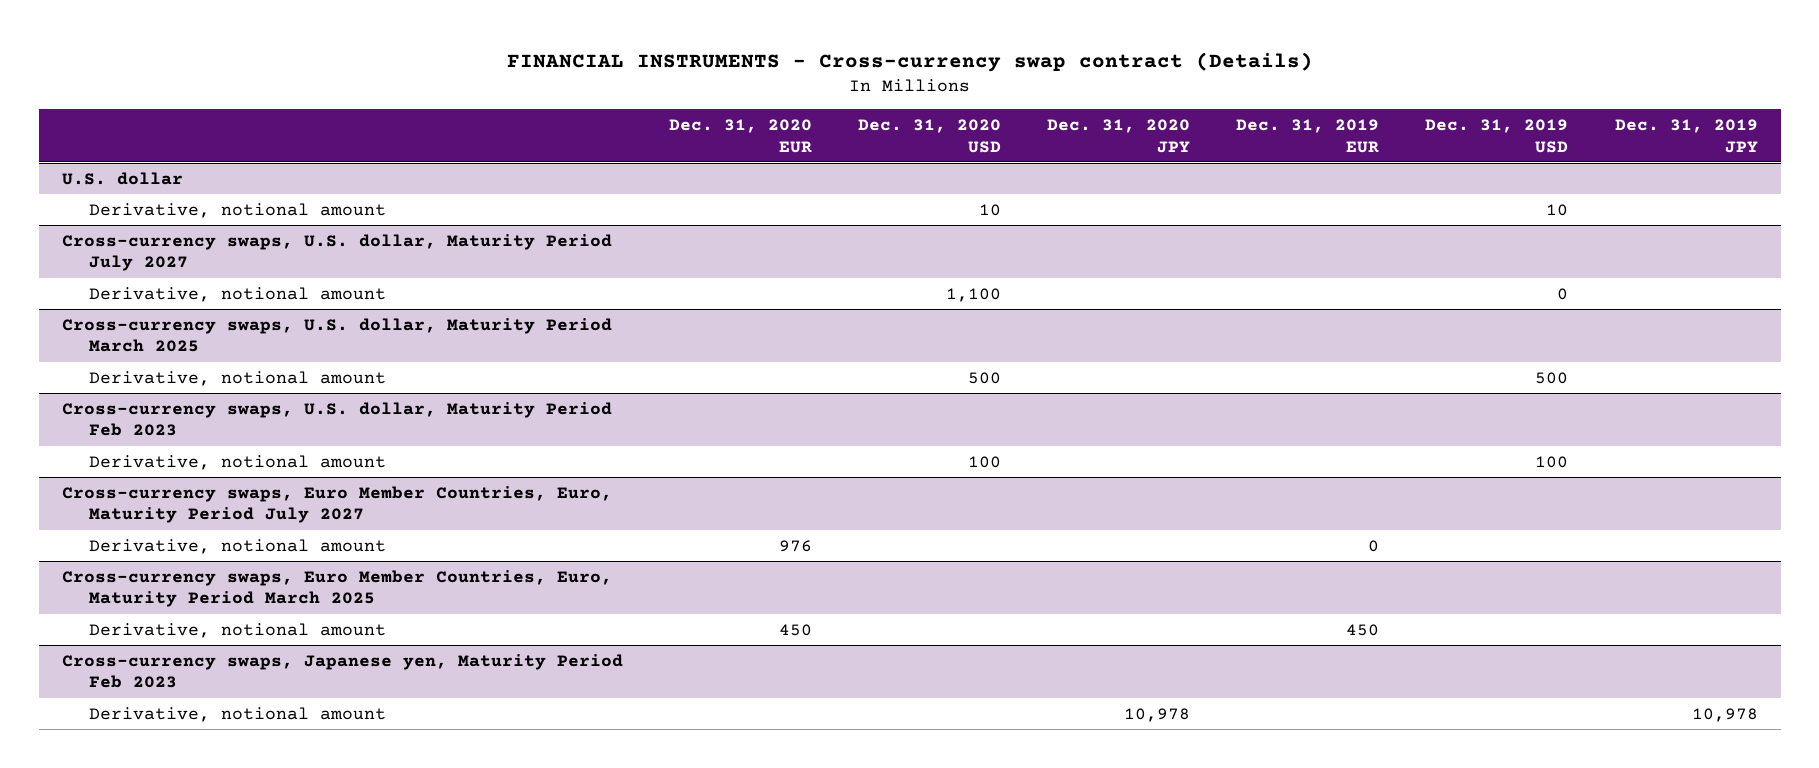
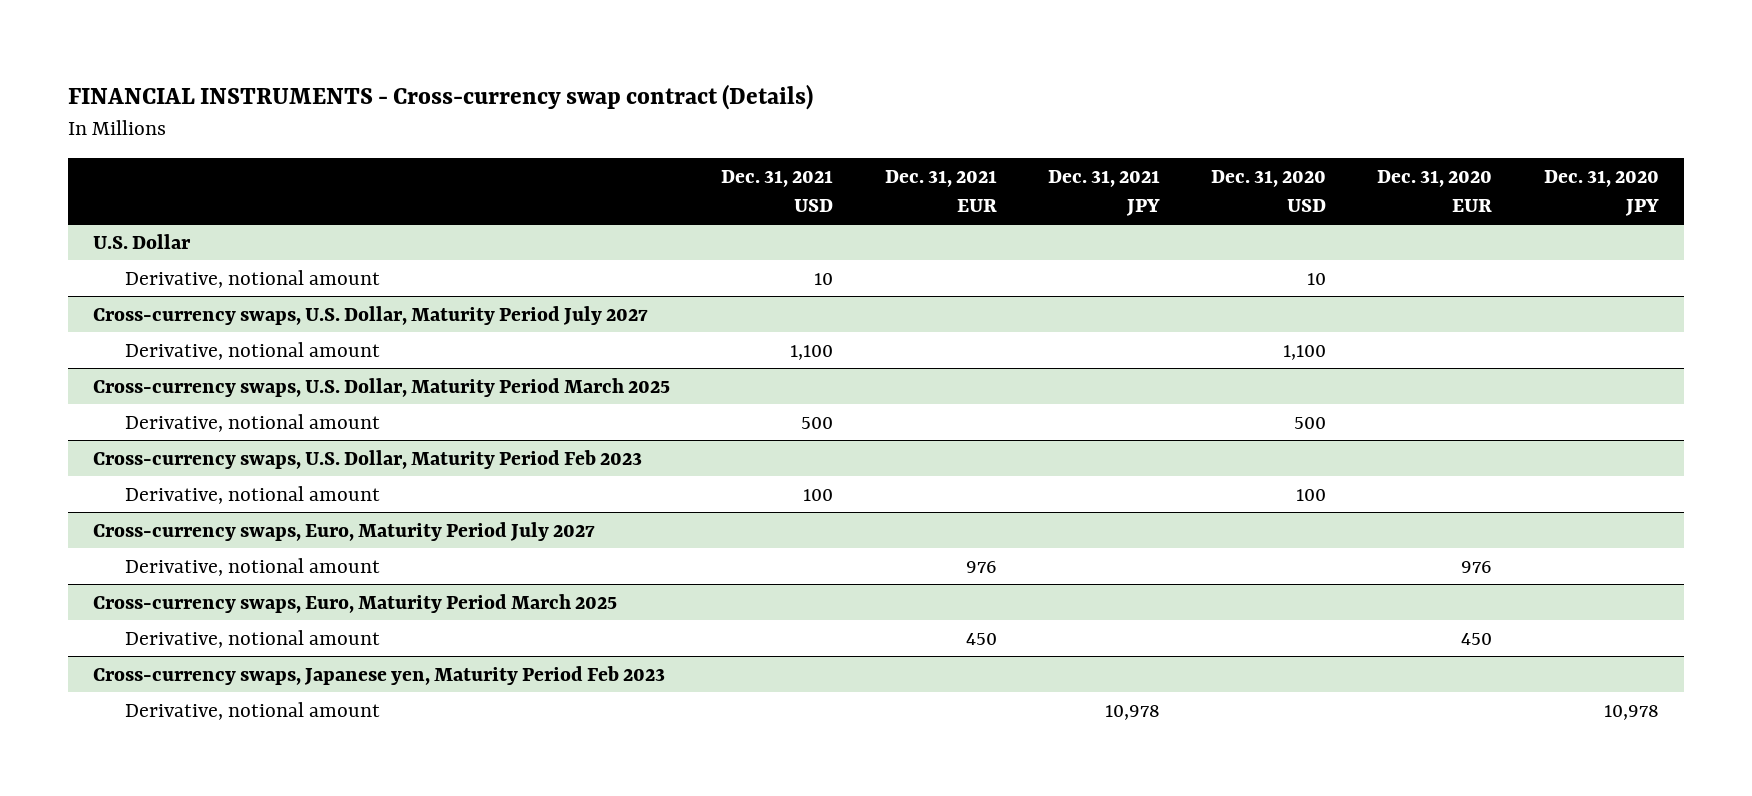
- | Dec. 31, 2020 EUR | Dec. 31, 2020 USD | Dec. 31, 2020 JPY | Dec. 31, 2019 EUR | Dec. 31, 2019 USD | Dec. 31, 2019 JPY
+ | Dec. 31, 2021 USD | Dec. 31, 2021 EUR | Dec. 31, 2021 JPY | Dec. 31, 2020 USD | Dec. 31, 2020 EUR | Dec. 31, 2020 JPY
- U.S. dollar
+ U.S. Dollar
- Cross-currency swaps, U.S. dollar, Maturity Period July 2027
+ Cross-currency swaps, U.S. Dollar, Maturity Period July 2027
- Cross-currency swaps, U.S. dollar, Maturity Period March 2025
+ Cross-currency swaps, U.S. Dollar, Maturity Period March 2025
- Cross-currency swaps, U.S. dollar, Maturity Period Feb 2023
+ Cross-currency swaps, U.S. Dollar, Maturity Period Feb 2023
- Cross-currency swaps, Euro Member Countries, Euro, Maturity Period July 2027
+ Cross-currency swaps, Euro, Maturity Period July 2027
- Cross-currency swaps, Euro Member Countries, Euro, Maturity Period March 2025
+ Cross-currency swaps, Euro, Maturity Period March 2025

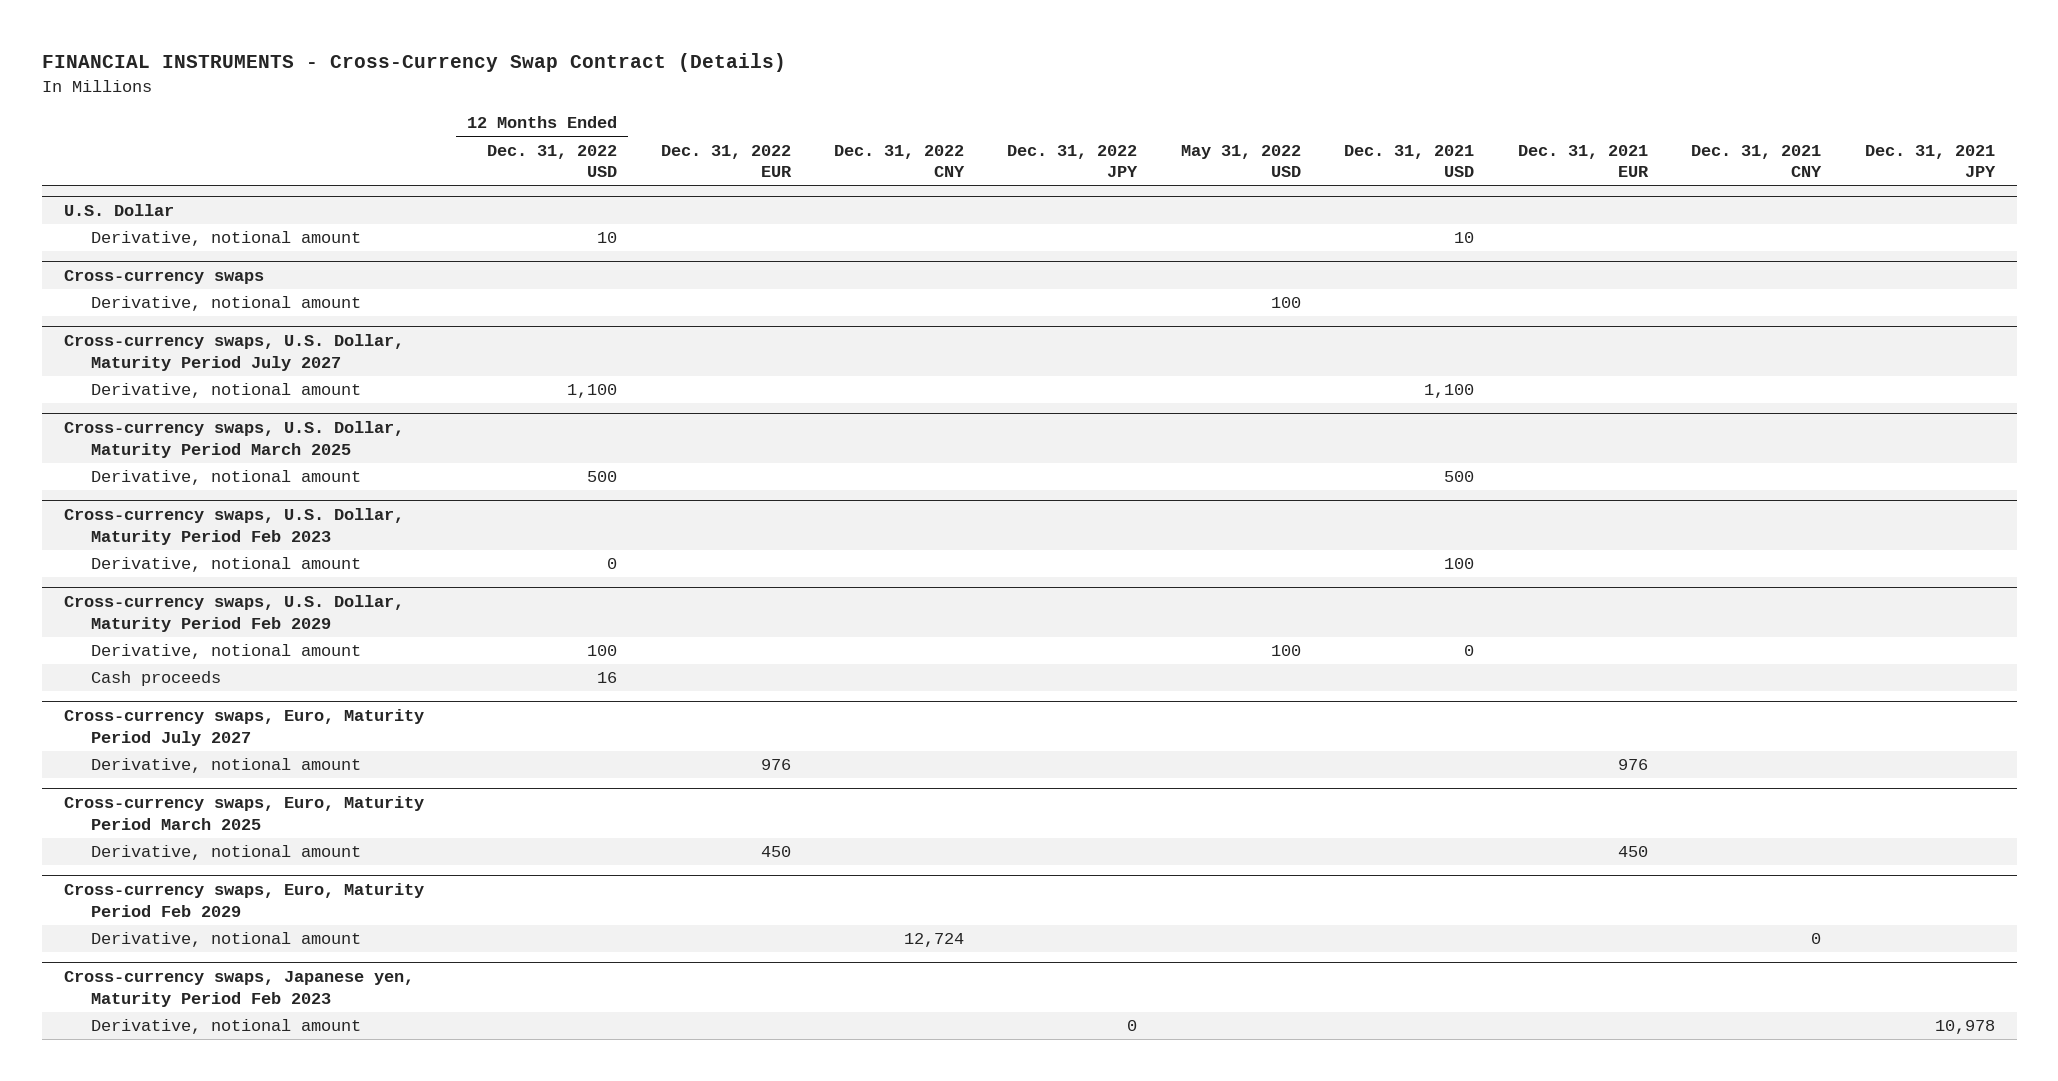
- FINANCIAL INSTRUMENTS - Cross-currency swap contract (Details)
+ FINANCIAL INSTRUMENTS - Cross-Currency Swap Contract (Details)
- | Dec. 31, 2021 USD | Dec. 31, 2021 EUR | Dec. 31, 2021 JPY | Dec. 31, 2020 USD | Dec. 31, 2020 EUR | Dec. 31, 2020 JPY
+ | 12 Months Ended Dec. 31, 2022 USD | Dec. 31, 2022 EUR | Dec. 31, 2022 CNY | Dec. 31, 2022 JPY | May 31, 2022 USD | Dec. 31, 2021 USD | Dec. 31, 2021 EUR | Dec. 31, 2021 CNY | Dec. 31, 2021 JPY
+ Cross-currency swaps
+ Derivative, notional amount | | | | | 100 | | | |
+ Cross-currency swaps, U.S. Dollar, Maturity Period Feb 2029
+ Derivative, notional amount | 100 | | | | 100 | 0 | | |
+ Cash proceeds | 16 | | | | | | | |
+ Cross-currency swaps, Euro, Maturity Period Feb 2029
+ Derivative, notional amount | | | 12,724 | | | | | 0 |

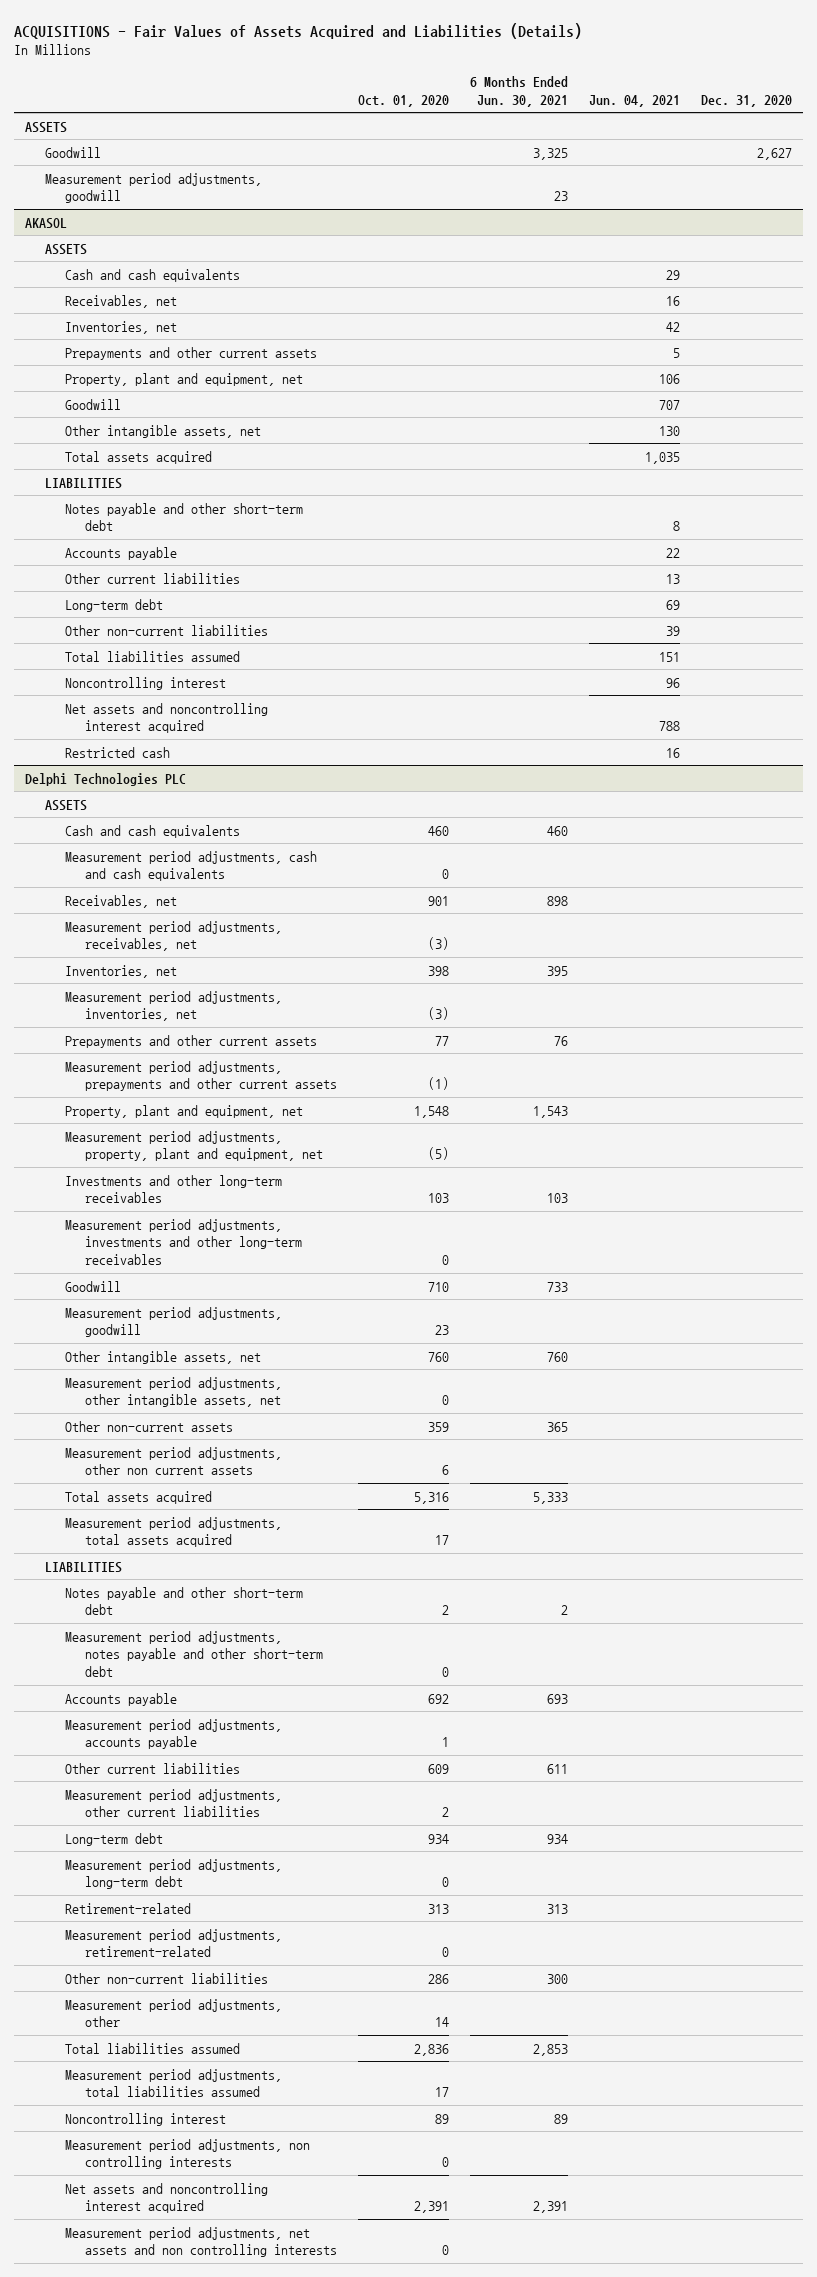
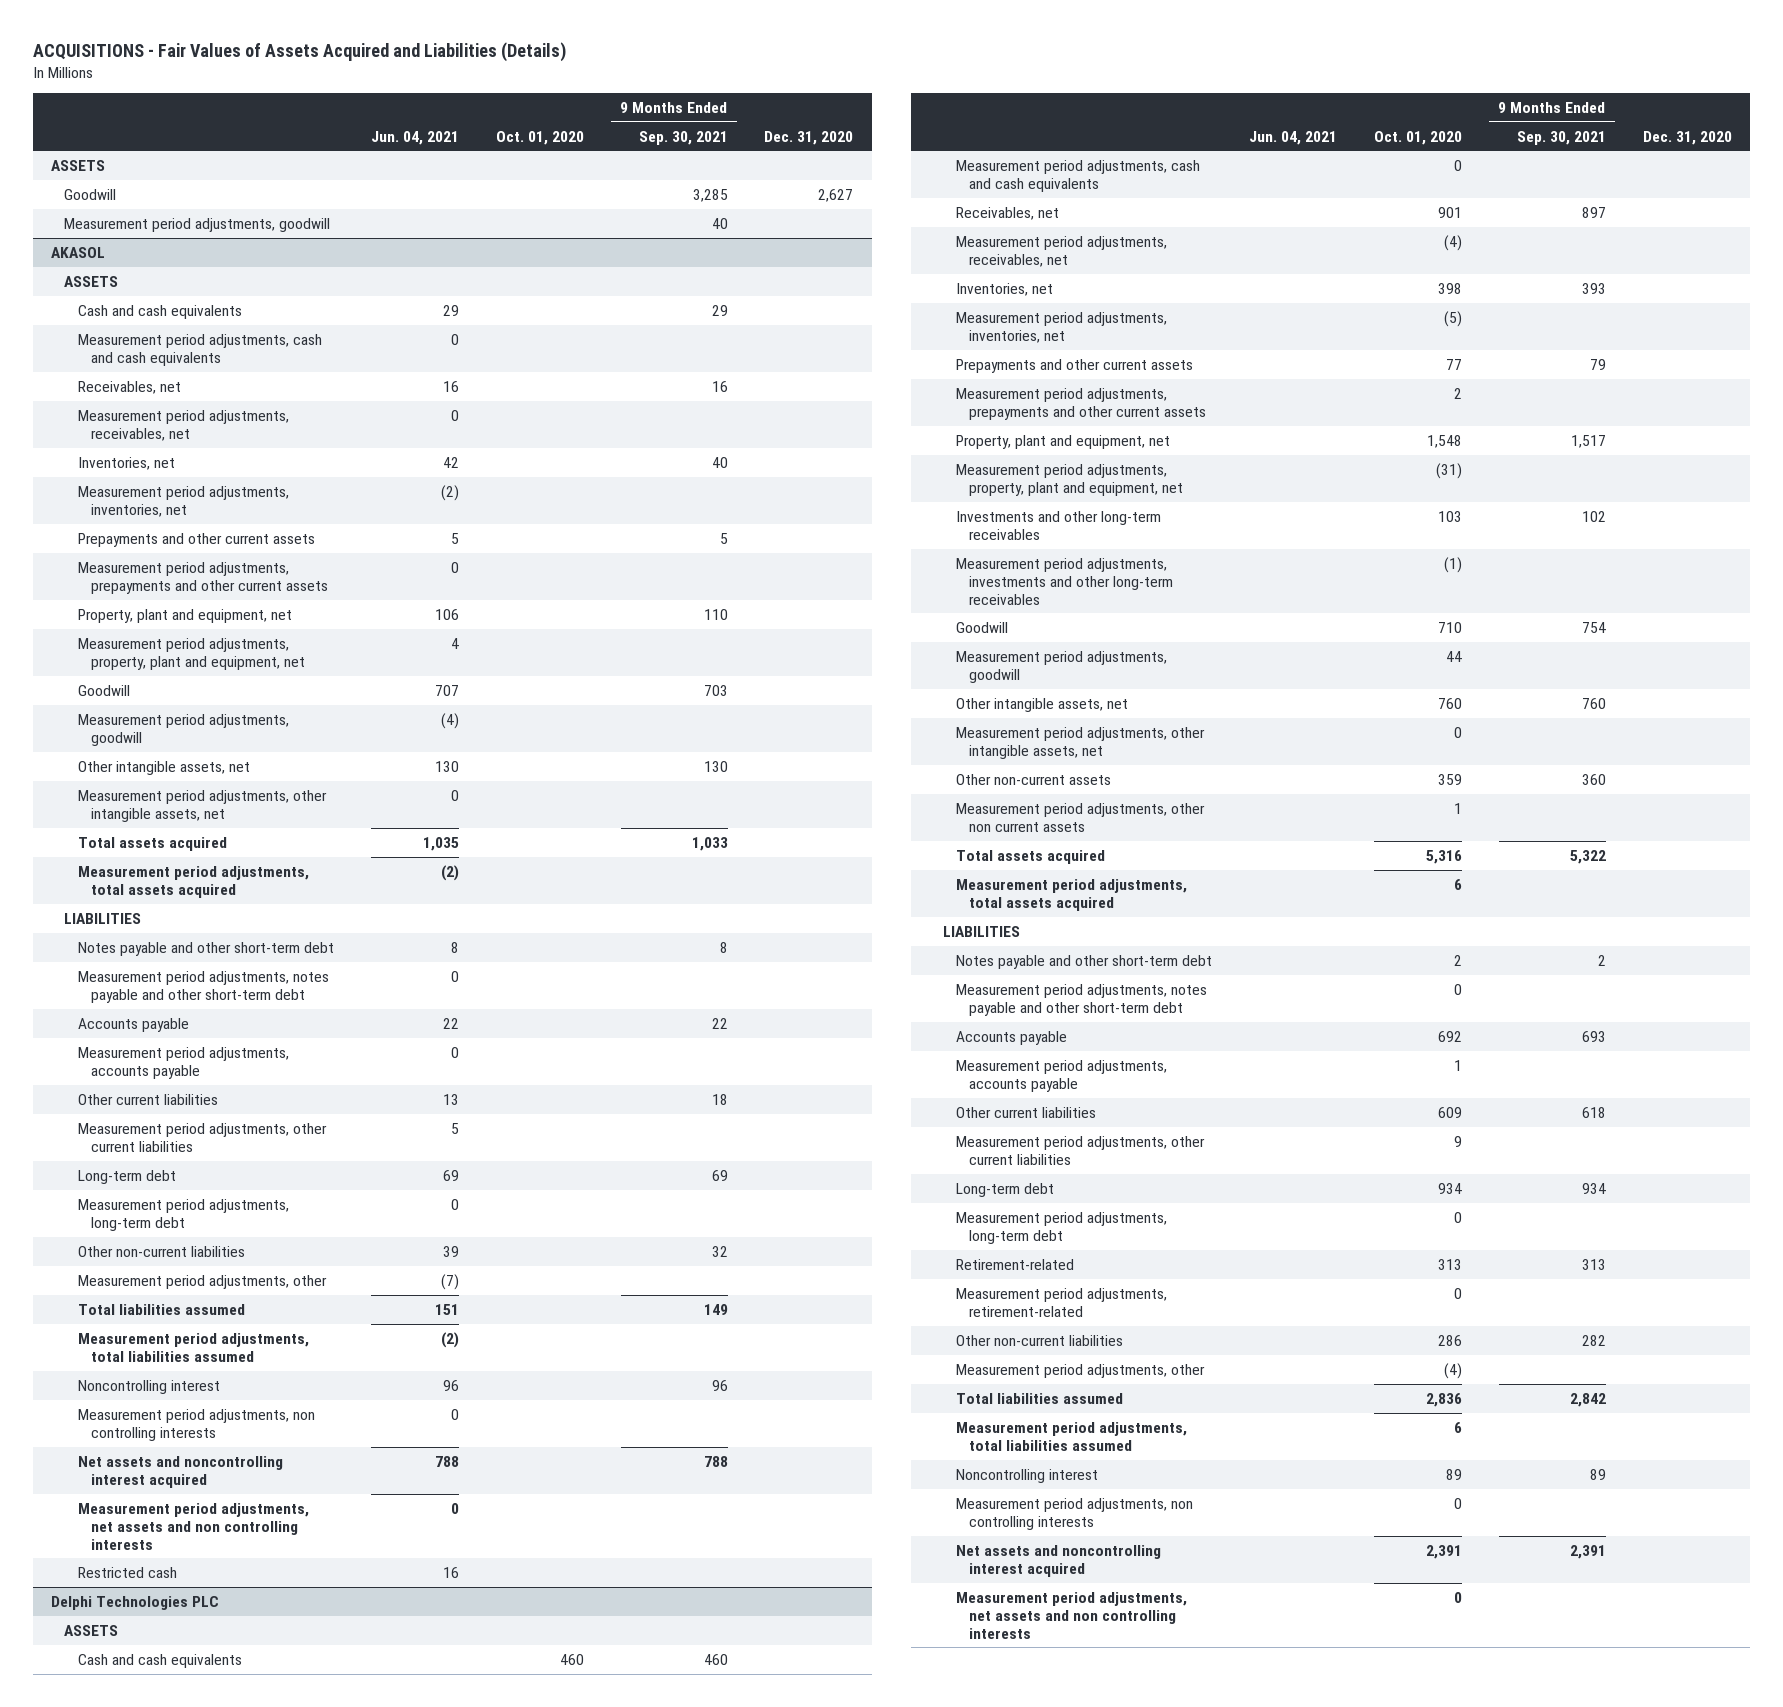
- | Oct. 01, 2020 | 6 Months Ended Jun. 30, 2021 | Jun. 04, 2021 | Dec. 31, 2020
+ | Jun. 04, 2021 | Oct. 01, 2020 | 9 Months Ended Sep. 30, 2021 | Dec. 31, 2020
@ AKASOL
+ Measurement period adjustments, cash and cash equivalents | 0 | | |
+ Measurement period adjustments, receivables, net | 0 | | |
+ Measurement period adjustments, inventories, net | (2) | | |
+ Measurement period adjustments, prepayments and other current assets | 0 | | |
+ Measurement period adjustments, property, plant and equipment, net | 4 | | |
+ Measurement period adjustments, goodwill | (4) | | |
+ Measurement period adjustments, other intangible assets, net | 0 | | |
+ Measurement period adjustments, total assets acquired | (2) | | |
+ Measurement period adjustments, notes payable and other short-term debt | 0 | | |
+ Measurement period adjustments, accounts payable | 0 | | |
+ Measurement period adjustments, other current liabilities | 5 | | |
+ Measurement period adjustments, long-term debt | 0 | | |
+ Measurement period adjustments, other | (7) | | |
+ Measurement period adjustments, total liabilities assumed | (2) | | |
+ Measurement period adjustments, non controlling interests | 0 | | |
+ Measurement period adjustments, net assets and non controlling interests | 0 | | |
@ Delphi Technologies PLC
- Measurement period adjustments, receivables, net | (3) | | |
+ Measurement period adjustments, receivables, net | | (4) | |
- Measurement period adjustments, inventories, net | (3) | | |
+ Measurement period adjustments, inventories, net | | (5) | |
- Measurement period adjustments, prepayments and other current assets | (1) | | |
+ Measurement period adjustments, prepayments and other current assets | | 2 | |
- Measurement period adjustments, property, plant and equipment, net | (5) | | |
+ Measurement period adjustments, property, plant and equipment, net | | (31) | |
- Measurement period adjustments, investments and other long-term receivables | 0 | | |
+ Measurement period adjustments, investments and other long-term receivables | | (1) | |
- Measurement period adjustments, goodwill | 23 | | |
+ Measurement period adjustments, goodwill | | 44 | |
- Measurement period adjustments, other non current assets | 6 | | |
+ Measurement period adjustments, other non current assets | | 1 | |
- Measurement period adjustments, total assets acquired | 17 | | |
+ Measurement period adjustments, total assets acquired | | 6 | |
- Measurement period adjustments, other current liabilities | 2 | | |
+ Measurement period adjustments, other current liabilities | | 9 | |
- Measurement period adjustments, other | 14 | | |
+ Measurement period adjustments, other | | (4) | |
- Measurement period adjustments, total liabilities assumed | 17 | | |
+ Measurement period adjustments, total liabilities assumed | | 6 | |

